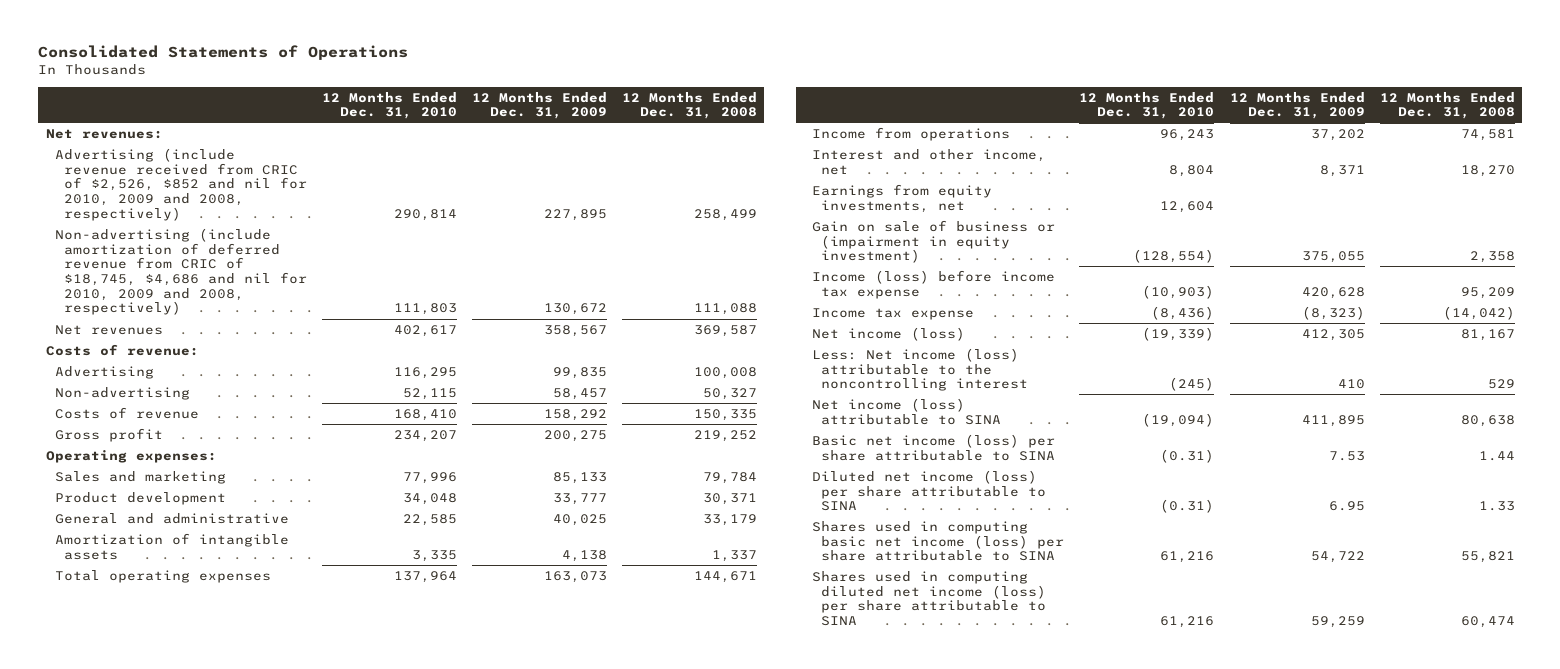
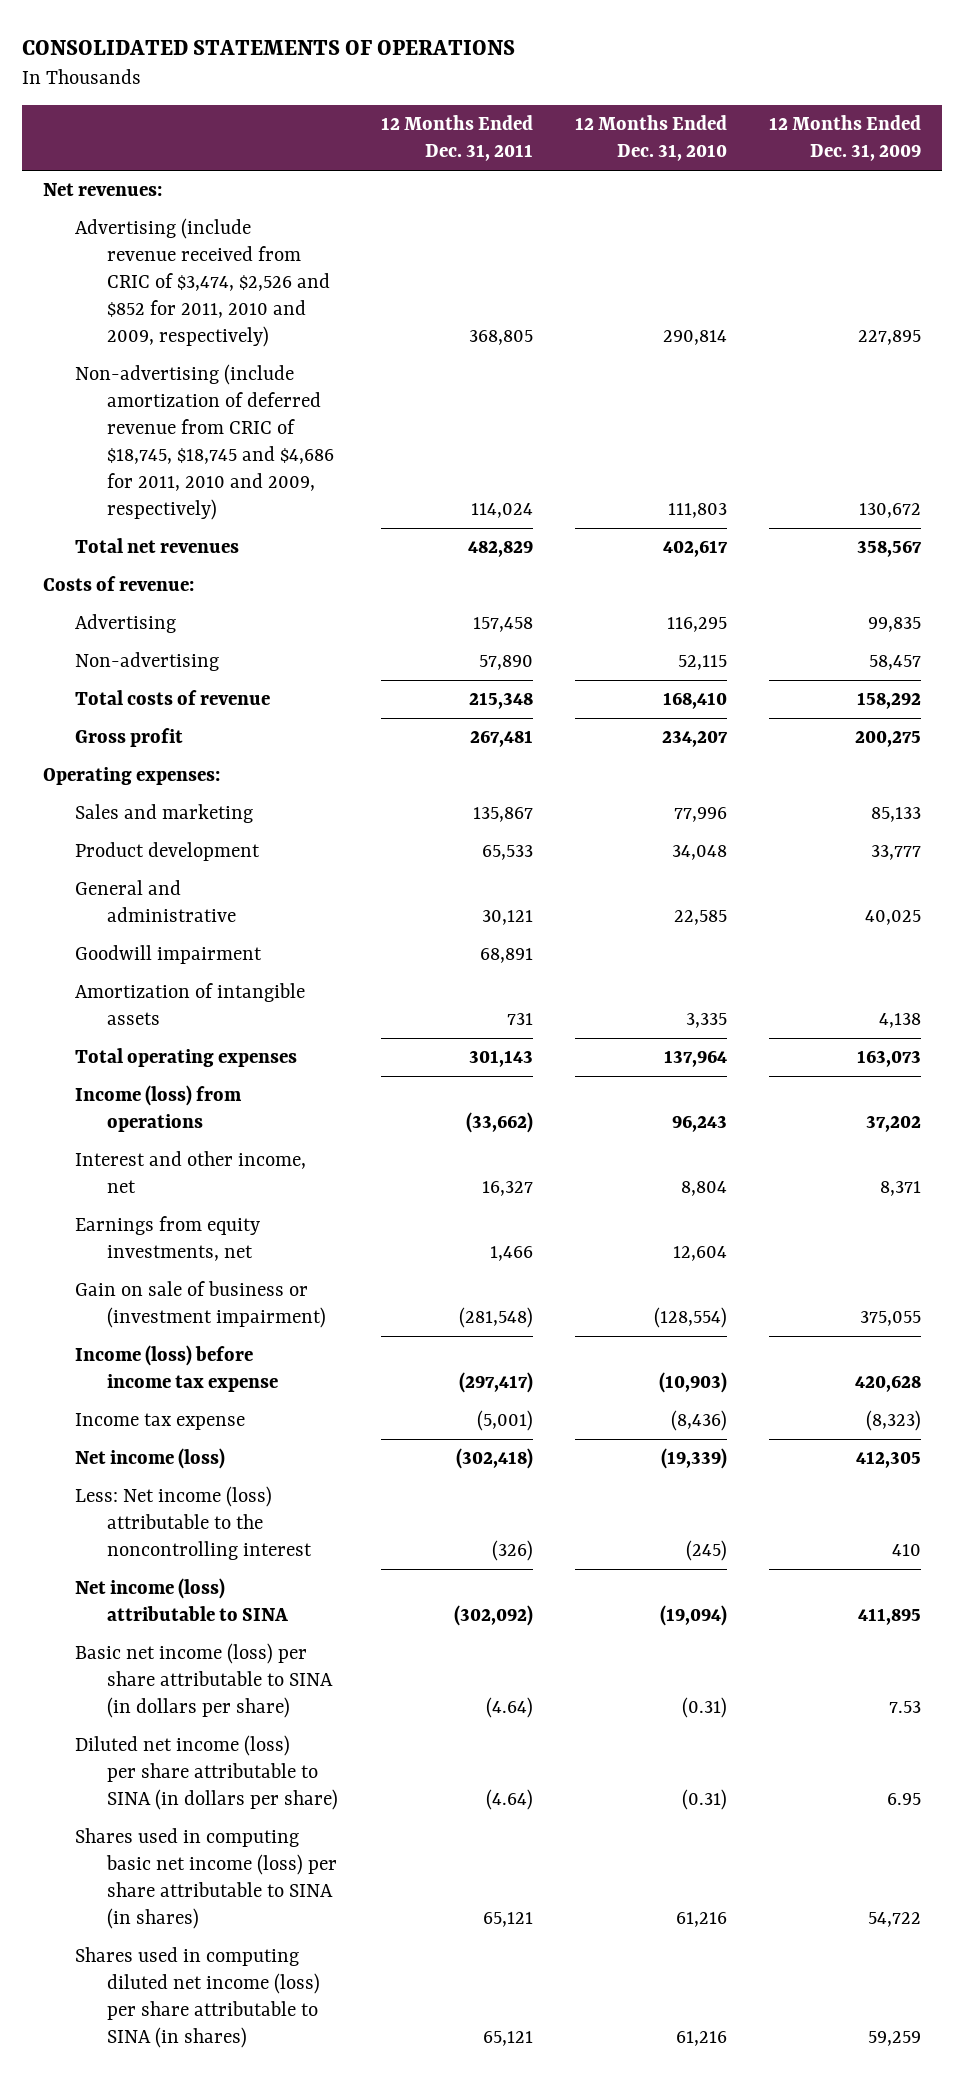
- Consolidated Statements of Operations
+ CONSOLIDATED STATEMENTS OF OPERATIONS
- | 12 Months Ended Dec. 31, 2010 | 12 Months Ended Dec. 31, 2009 | 12 Months Ended Dec. 31, 2008
+ | 12 Months Ended Dec. 31, 2011 | 12 Months Ended Dec. 31, 2010 | 12 Months Ended Dec. 31, 2009
- Advertising (include revenue received from CRIC of $2,526, $852 and nil for 2010, 2009 and 2008, respectively) | 290,814 | 227,895 | 258,499
- Non-advertising (include amortization of deferred revenue from CRIC of $18,745, $4,686 and nil for 2010, 2009 and 2008, respectively) | 111,803 | 130,672 | 111,088
- Net revenues | 402,617 | 358,567 | 369,587
+ Advertising (include revenue received from CRIC of $3,474, $2,526 and $852 for 2011, 2010 and 2009, respectively) | 368,805 | 290,814 | 227,895
+ Non-advertising (include amortization of deferred revenue from CRIC of $18,745, $18,745 and $4,686 for 2011, 2010 and 2009, respectively) | 114,024 | 111,803 | 130,672
+ Total net revenues | 482,829 | 402,617 | 358,567
- Costs of revenue | 168,410 | 158,292 | 150,335
+ Total costs of revenue | 215,348 | 168,410 | 158,292
+ Goodwill impairment | 68,891 | |
- Income from operations | 96,243 | 37,202 | 74,581
+ Income (loss) from operations | (33,662) | 96,243 | 37,202
- Gain on sale of business or (impairment in equity investment) | (128,554) | 375,055 | 2,358
+ Gain on sale of business or (investment impairment) | (281,548) | (128,554) | 375,055
- Basic net income (loss) per share attributable to SINA | (0.31) | 7.53 | 1.44
- Diluted net income (loss) per share attributable to SINA | (0.31) | 6.95 | 1.33
- Shares used in computing basic net income (loss) per share attributable to SINA | 61,216 | 54,722 | 55,821
- Shares used in computing diluted net income (loss) per share attributable to SINA | 61,216 | 59,259 | 60,474
+ Basic net income (loss) per share attributable to SINA (in dollars per share) | (4.64) | (0.31) | 7.53
+ Diluted net income (loss) per share attributable to SINA (in dollars per share) | (4.64) | (0.31) | 6.95
+ Shares used in computing basic net income (loss) per share attributable to SINA (in shares) | 65,121 | 61,216 | 54,722
+ Shares used in computing diluted net income (loss) per share attributable to SINA (in shares) | 65,121 | 61,216 | 59,259

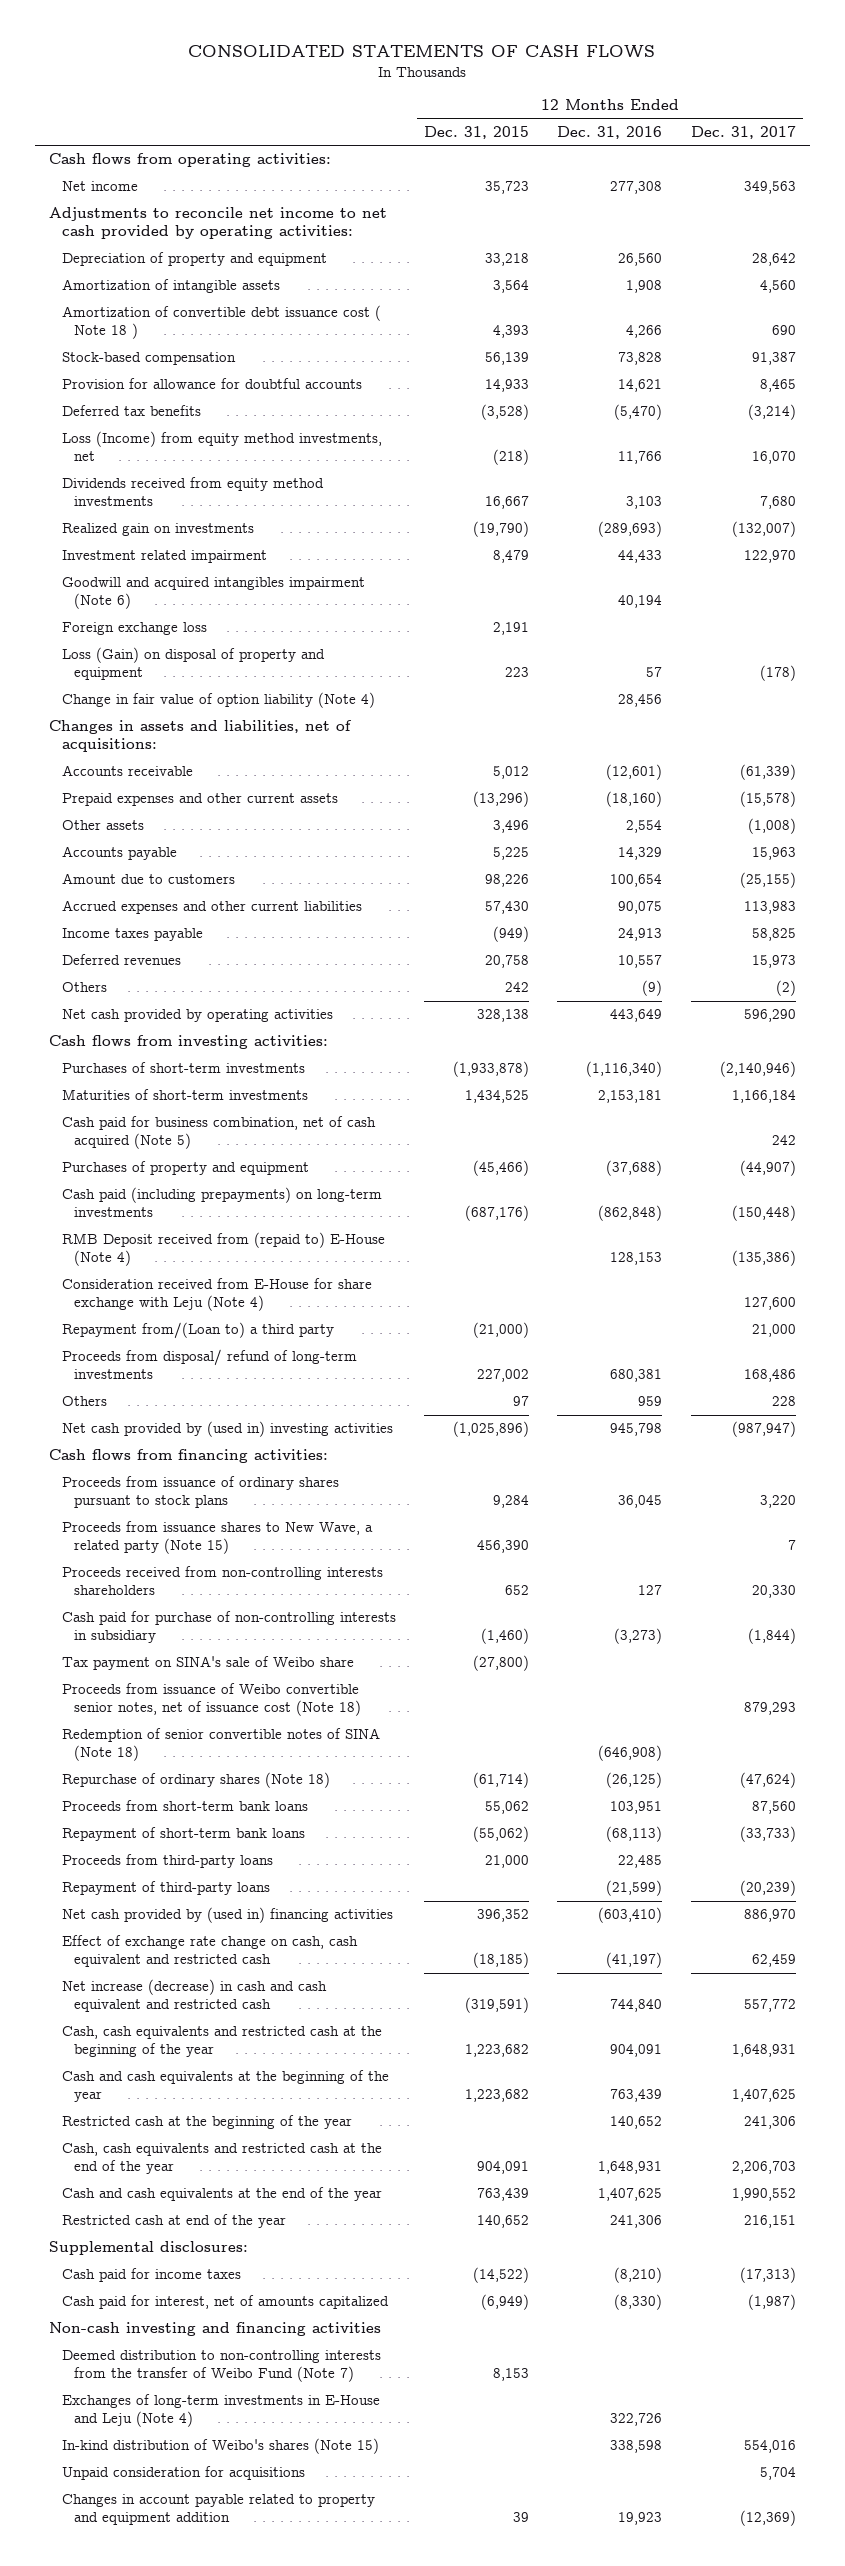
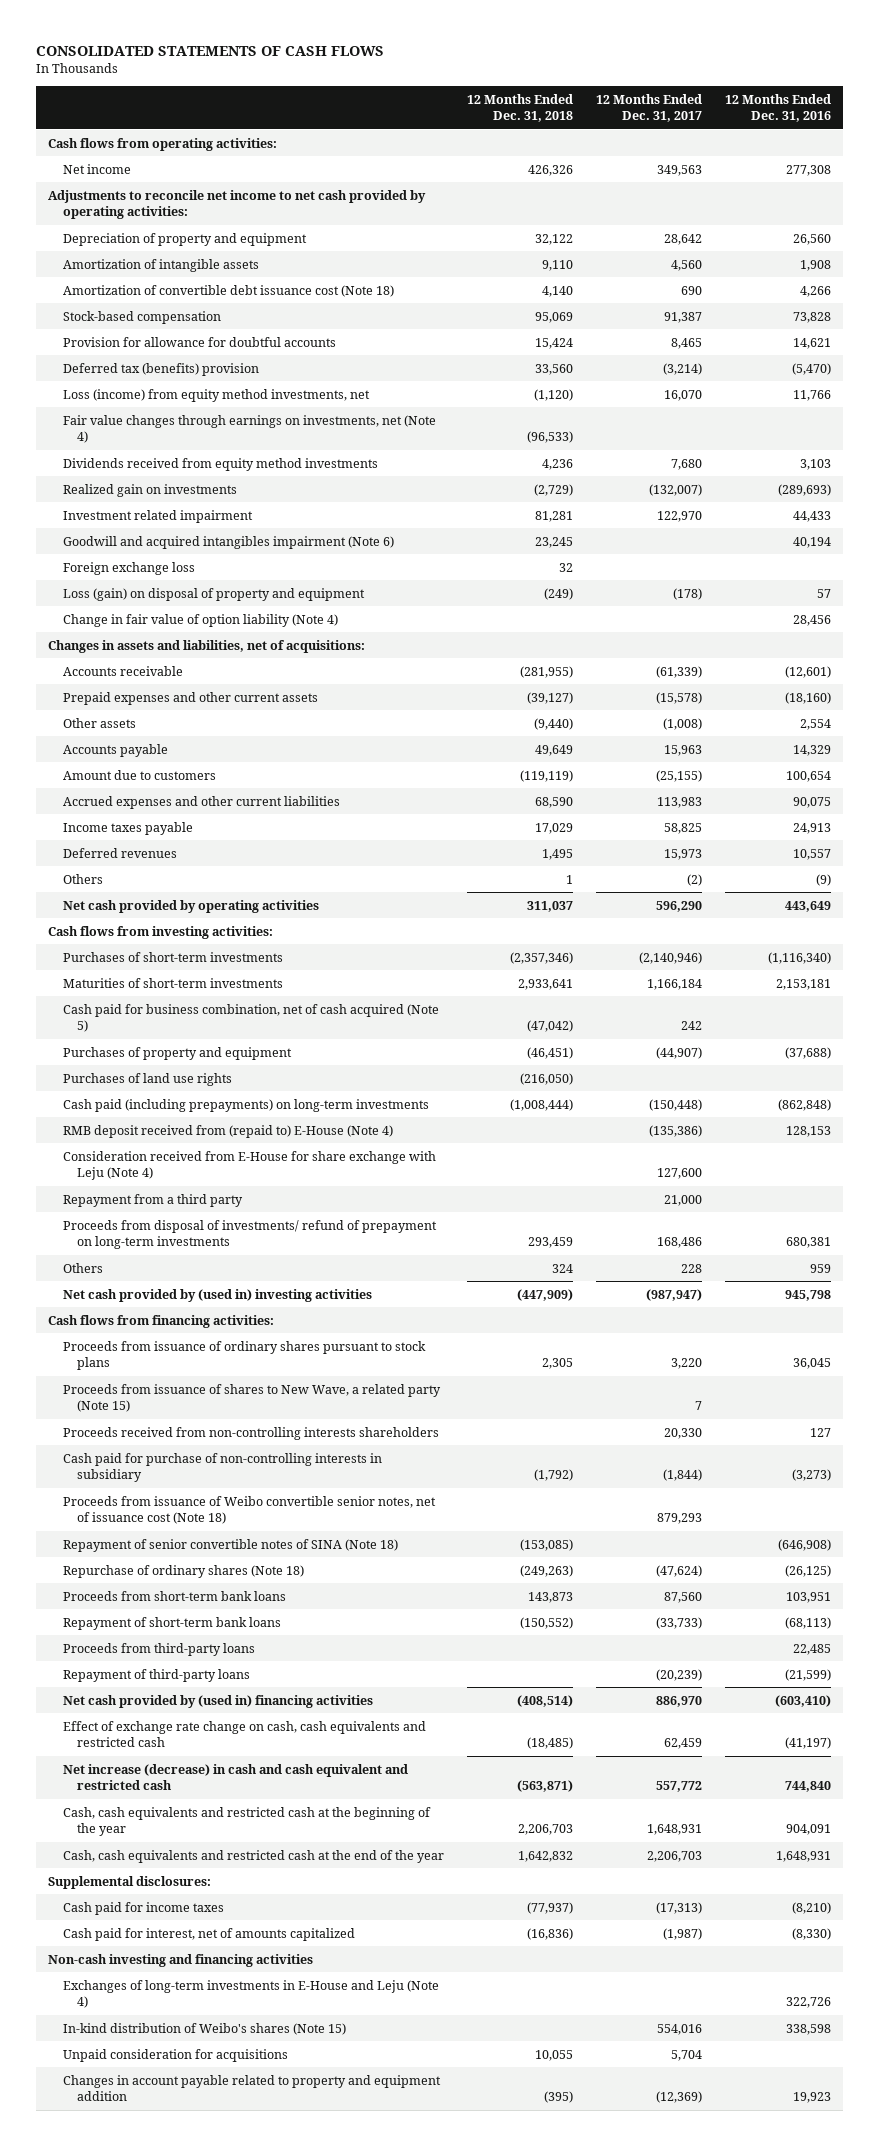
- | 12 Months Ended Dec. 31, 2015 | 12 Months Ended Dec. 31, 2016 | 12 Months Ended Dec. 31, 2017
+ | 12 Months Ended Dec. 31, 2018 | 12 Months Ended Dec. 31, 2017 | 12 Months Ended Dec. 31, 2016
- Amortization of convertible debt issuance cost ( Note 18 ) | 4,393 | 4,266 | 690
+ Amortization of convertible debt issuance cost (Note 18) | 4,140 | 690 | 4,266
- Deferred tax benefits | (3,528) | (5,470) | (3,214)
- Loss (Income) from equity method investments, net | (218) | 11,766 | 16,070
+ Deferred tax (benefits) provision | 33,560 | (3,214) | (5,470)
+ Loss (income) from equity method investments, net | (1,120) | 16,070 | 11,766
+ Fair value changes through earnings on investments, net (Note 4) | (96,533) | |
- Loss (Gain) on disposal of property and equipment | 223 | 57 | (178)
+ Loss (gain) on disposal of property and equipment | (249) | (178) | 57
+ Purchases of land use rights | (216,050) | |
- RMB Deposit received from (repaid to) E-House (Note 4) | | 128,153 | (135,386)
+ RMB deposit received from (repaid to) E-House (Note 4) | | (135,386) | 128,153
- Repayment from/(Loan to) a third party | (21,000) | | 21,000
- Proceeds from disposal/ refund of long-term investments | 227,002 | 680,381 | 168,486
+ Repayment from a third party | | 21,000 |
+ Proceeds from disposal of investments/ refund of prepayment on long-term investments | 293,459 | 168,486 | 680,381
- Proceeds from issuance shares to New Wave, a related party (Note 15) | 456,390 | | 7
+ Proceeds from issuance of shares to New Wave, a related party (Note 15) | | 7 |
- Tax payment on SINA's sale of Weibo share | (27,800) | |
- Redemption of senior convertible notes of SINA (Note 18) | | (646,908) |
+ Repayment of senior convertible notes of SINA (Note 18) | (153,085) | | (646,908)
- Effect of exchange rate change on cash, cash equivalent and restricted cash | (18,185) | (41,197) | 62,459
+ Effect of exchange rate change on cash, cash equivalents and restricted cash | (18,485) | 62,459 | (41,197)
- Cash and cash equivalents at the beginning of the year | 1,223,682 | 763,439 | 1,407,625
- Restricted cash at the beginning of the year | | 140,652 | 241,306
- Cash and cash equivalents at the end of the year | 763,439 | 1,407,625 | 1,990,552
- Restricted cash at end of the year | 140,652 | 241,306 | 216,151
- Deemed distribution to non-controlling interests from the transfer of Weibo Fund (Note 7) | 8,153 | |

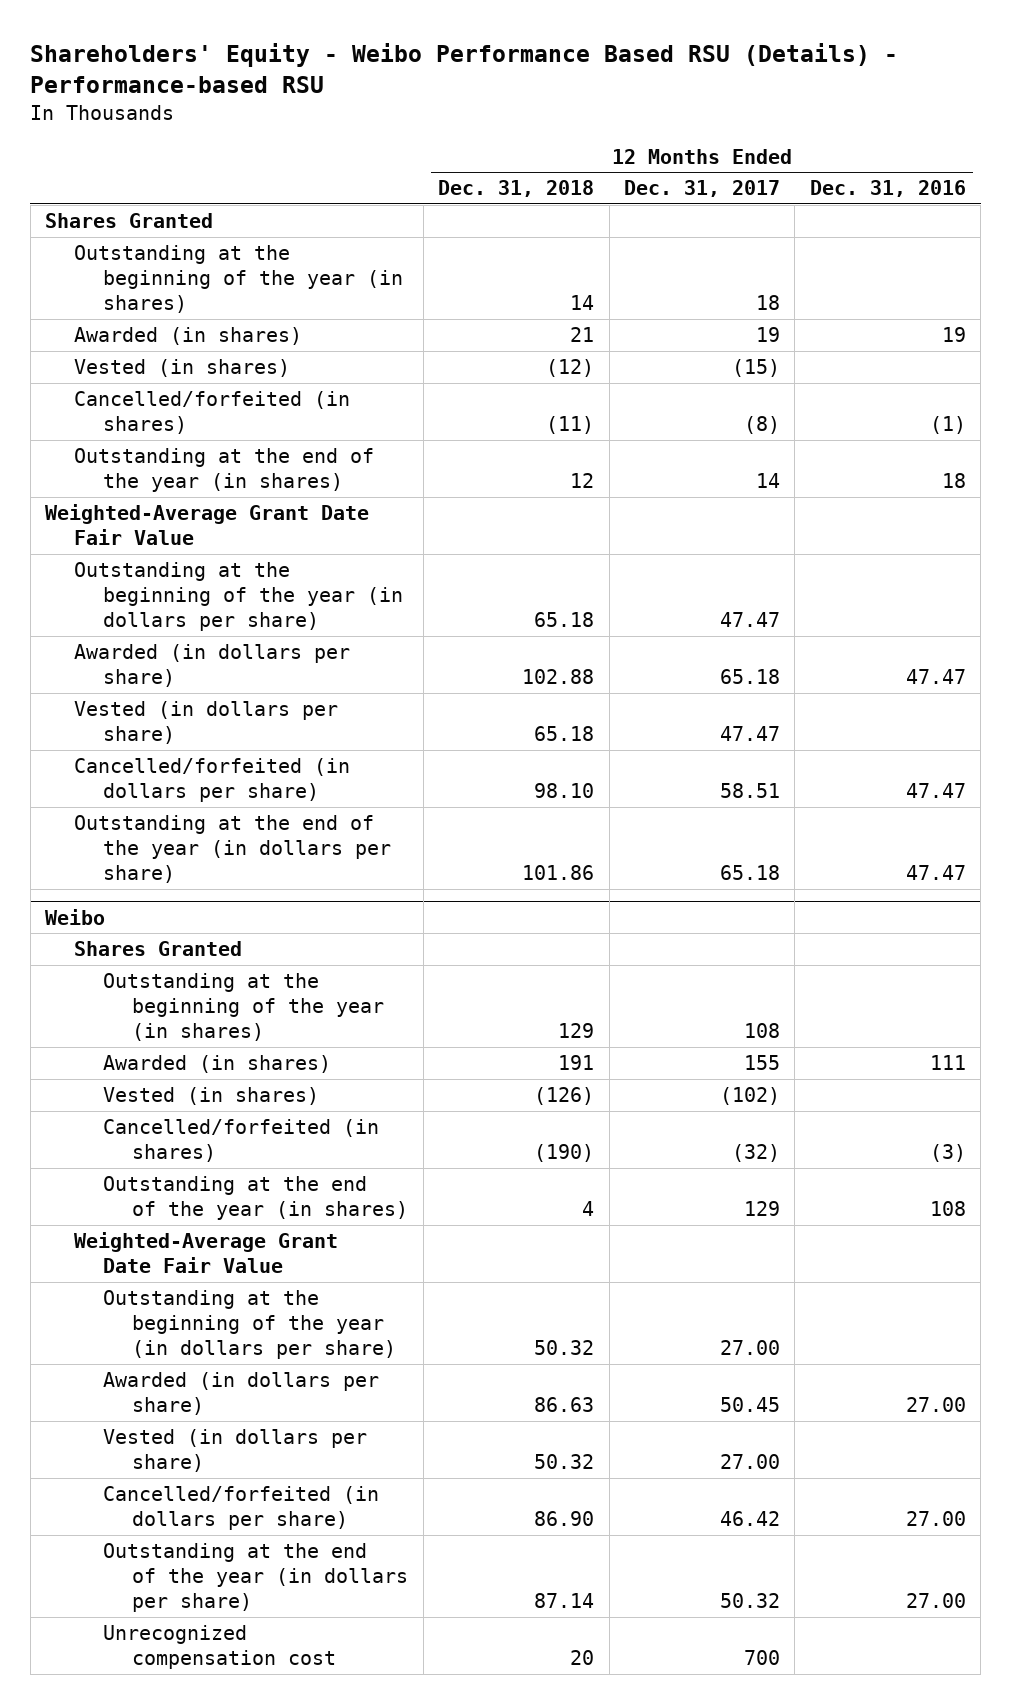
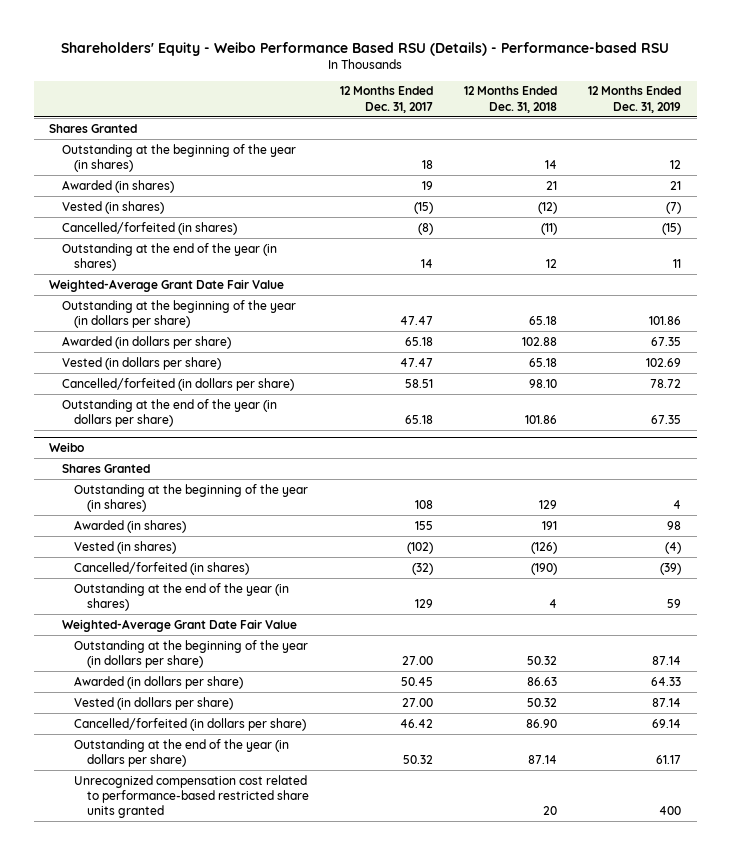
- | 12 Months Ended Dec. 31, 2018 | 12 Months Ended Dec. 31, 2017 | 12 Months Ended Dec. 31, 2016
+ | 12 Months Ended Dec. 31, 2017 | 12 Months Ended Dec. 31, 2018 | 12 Months Ended Dec. 31, 2019
@ Weibo
- Unrecognized compensation cost | 20 | 700 |
+ Unrecognized compensation cost related to performance-based restricted share units granted | | 20 | 400

